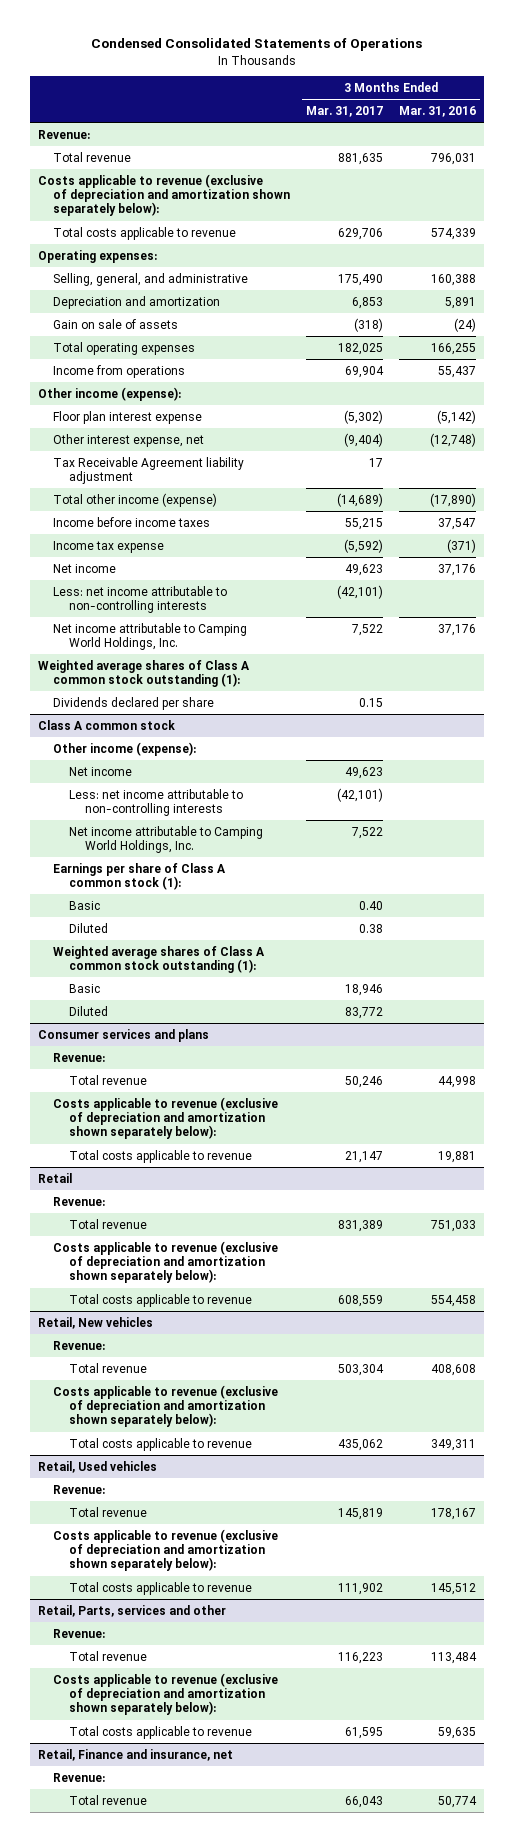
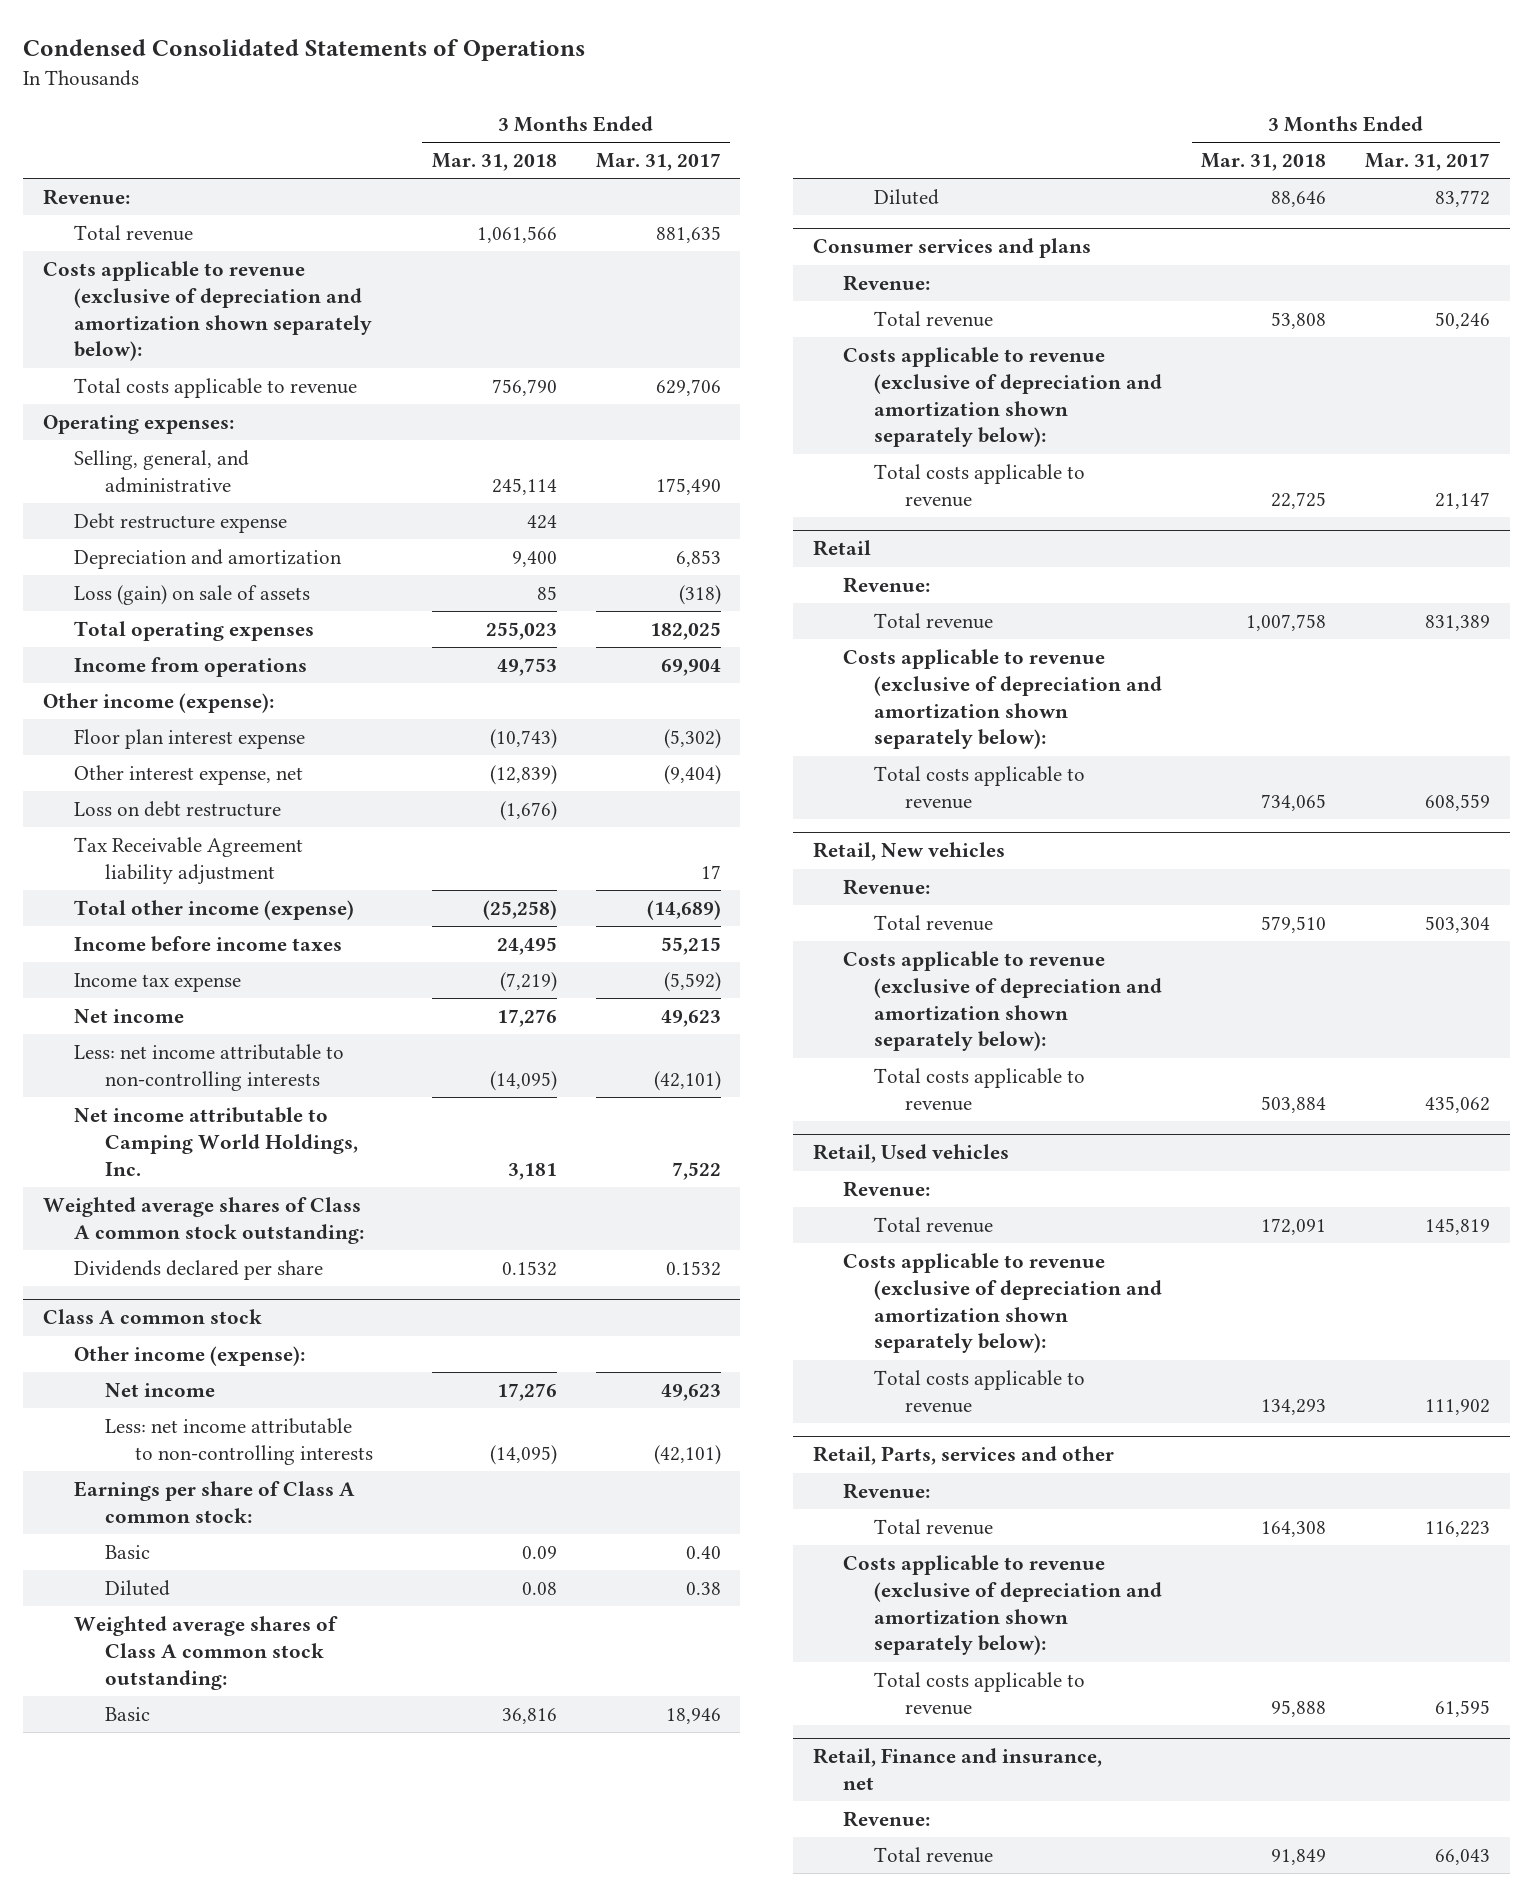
- | 3 Months Ended Mar. 31, 2017 | 3 Months Ended Mar. 31, 2016
+ | 3 Months Ended Mar. 31, 2018 | 3 Months Ended Mar. 31, 2017
+ Debt restructure expense | 424 |
- Gain on sale of assets | (318) | (24)
+ Loss (gain) on sale of assets | 85 | (318)
+ Loss on debt restructure | (1,676) |
- Weighted average shares of Class A common stock outstanding (1):
- Dividends declared per share | 0.15 |
+ Weighted average shares of Class A common stock outstanding:
+ Dividends declared per share | 0.1532 | 0.1532
@ Class A common stock
- Net income attributable to Camping World Holdings, Inc. | 7,522 |
- Earnings per share of Class A common stock (1):
+ Earnings per share of Class A common stock:
- Weighted average shares of Class A common stock outstanding (1):
+ Weighted average shares of Class A common stock outstanding:

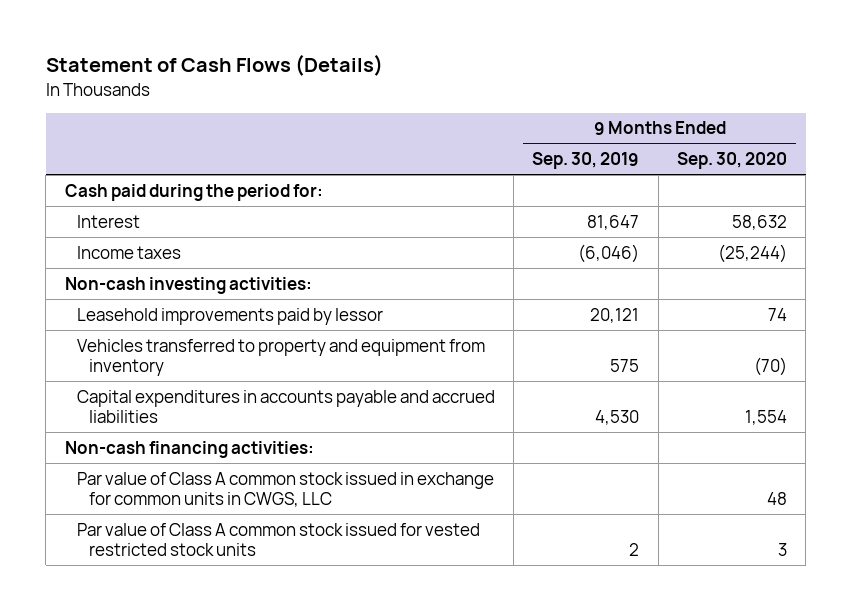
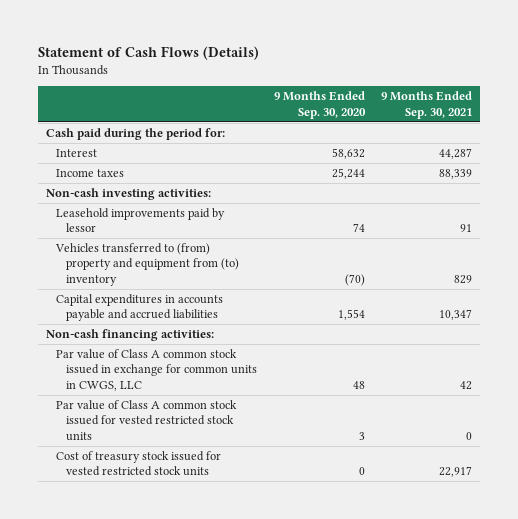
- | 9 Months Ended Sep. 30, 2019 | 9 Months Ended Sep. 30, 2020
+ | 9 Months Ended Sep. 30, 2020 | 9 Months Ended Sep. 30, 2021
- Income taxes | (6,046) | (25,244)
+ Income taxes | 25,244 | 88,339
- Vehicles transferred to property and equipment from inventory | 575 | (70)
+ Vehicles transferred to (from) property and equipment from (to) inventory | (70) | 829
+ Cost of treasury stock issued for vested restricted stock units | 0 | 22,917

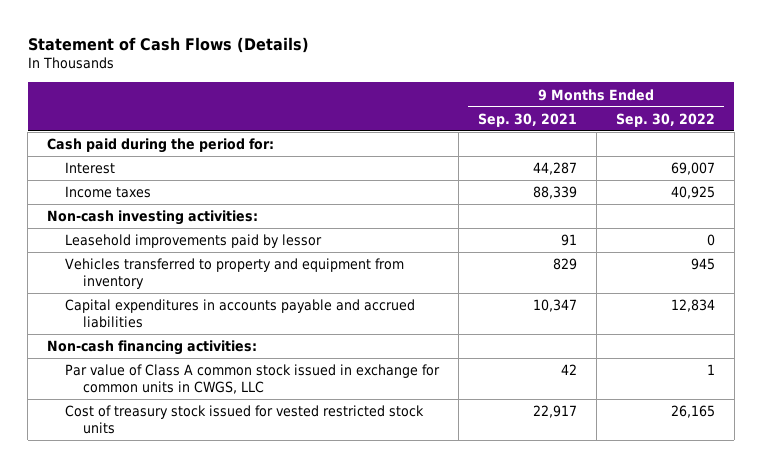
- | 9 Months Ended Sep. 30, 2020 | 9 Months Ended Sep. 30, 2021
+ | 9 Months Ended Sep. 30, 2021 | 9 Months Ended Sep. 30, 2022
- Vehicles transferred to (from) property and equipment from (to) inventory | (70) | 829
+ Vehicles transferred to property and equipment from inventory | 829 | 945
- Par value of Class A common stock issued for vested restricted stock units | 3 | 0

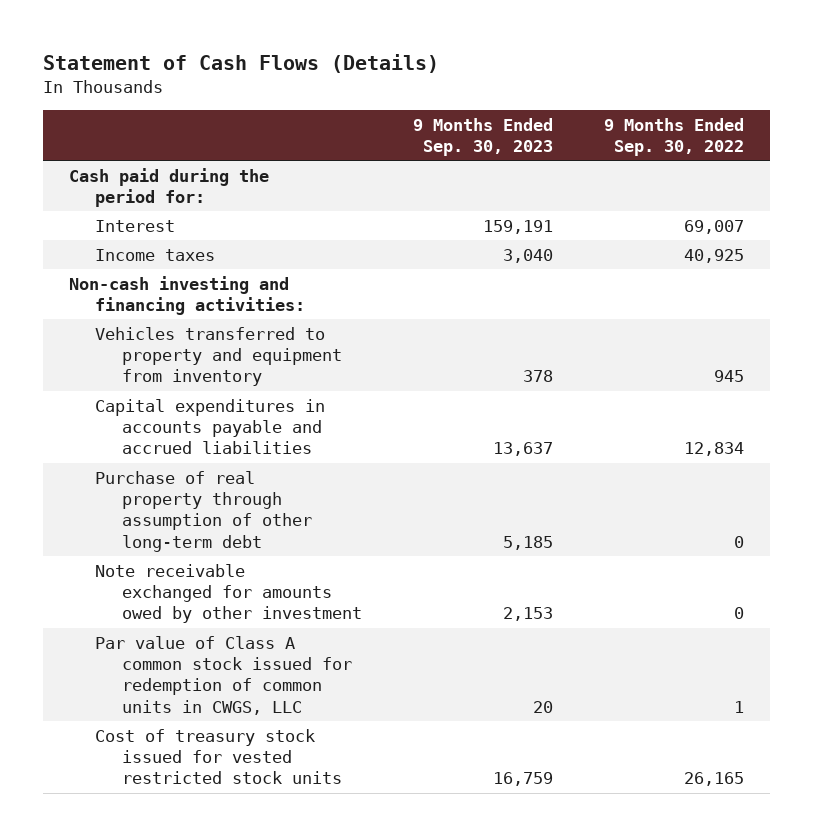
- | 9 Months Ended Sep. 30, 2021 | 9 Months Ended Sep. 30, 2022
+ | 9 Months Ended Sep. 30, 2023 | 9 Months Ended Sep. 30, 2022
- Non-cash investing activities:
- Leasehold improvements paid by lessor | 91 | 0
+ Non-cash investing and financing activities:
- Non-cash financing activities:
- Par value of Class A common stock issued in exchange for common units in CWGS, LLC | 42 | 1
+ Purchase of real property through assumption of other long-term debt | 5,185 | 0
+ Note receivable exchanged for amounts owed by other investment | 2,153 | 0
+ Par value of Class A common stock issued for redemption of common units in CWGS, LLC | 20 | 1

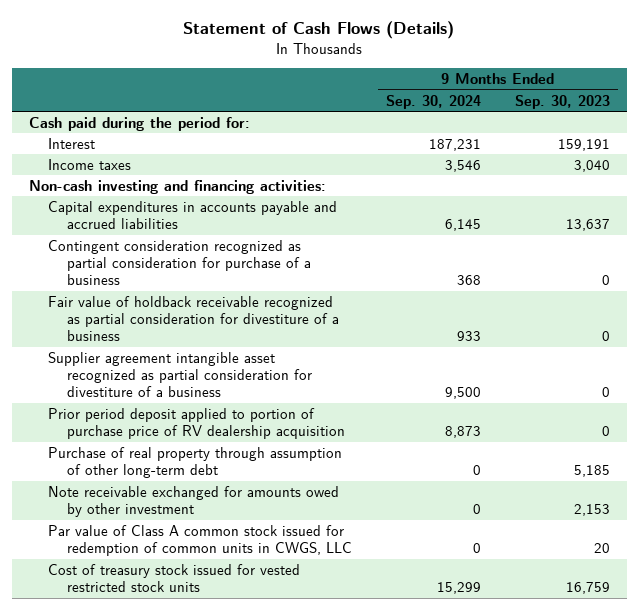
- | 9 Months Ended Sep. 30, 2023 | 9 Months Ended Sep. 30, 2022
+ | 9 Months Ended Sep. 30, 2024 | 9 Months Ended Sep. 30, 2023
- Vehicles transferred to property and equipment from inventory | 378 | 945
+ Contingent consideration recognized as partial consideration for purchase of a business | 368 | 0
+ Fair value of holdback receivable recognized as partial consideration for divestiture of a business | 933 | 0
+ Supplier agreement intangible asset recognized as partial consideration for divestiture of a business | 9,500 | 0
+ Prior period deposit applied to portion of purchase price of RV dealership acquisition | 8,873 | 0

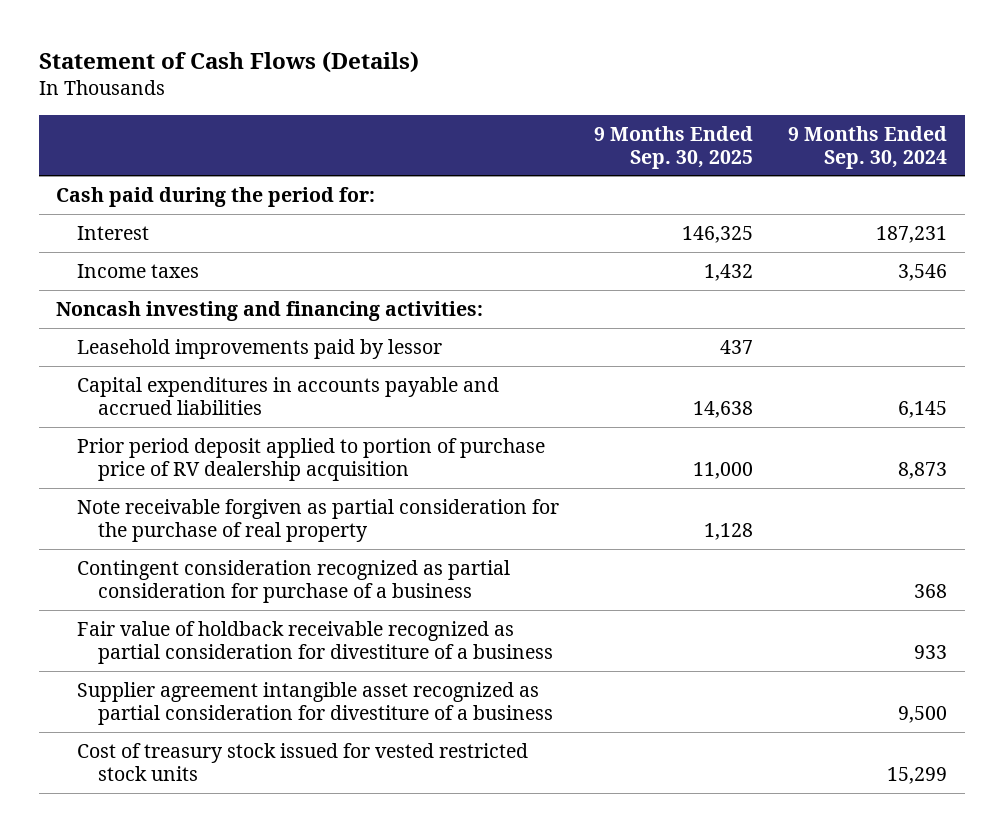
- | 9 Months Ended Sep. 30, 2024 | 9 Months Ended Sep. 30, 2023
+ | 9 Months Ended Sep. 30, 2025 | 9 Months Ended Sep. 30, 2024
- Non-cash investing and financing activities:
+ Noncash investing and financing activities:
+ Leasehold improvements paid by lessor | 437 |
moved up: Prior period deposit applied to portion of purchase price of RV dealership acquisition | 11,000 | 8,873
+ Note receivable forgiven as partial consideration for the purchase of real property | 1,128 |
- Purchase of real property through assumption of other long-term debt | 0 | 5,185
- Note receivable exchanged for amounts owed by other investment | 0 | 2,153
- Par value of Class A common stock issued for redemption of common units in CWGS, LLC | 0 | 20

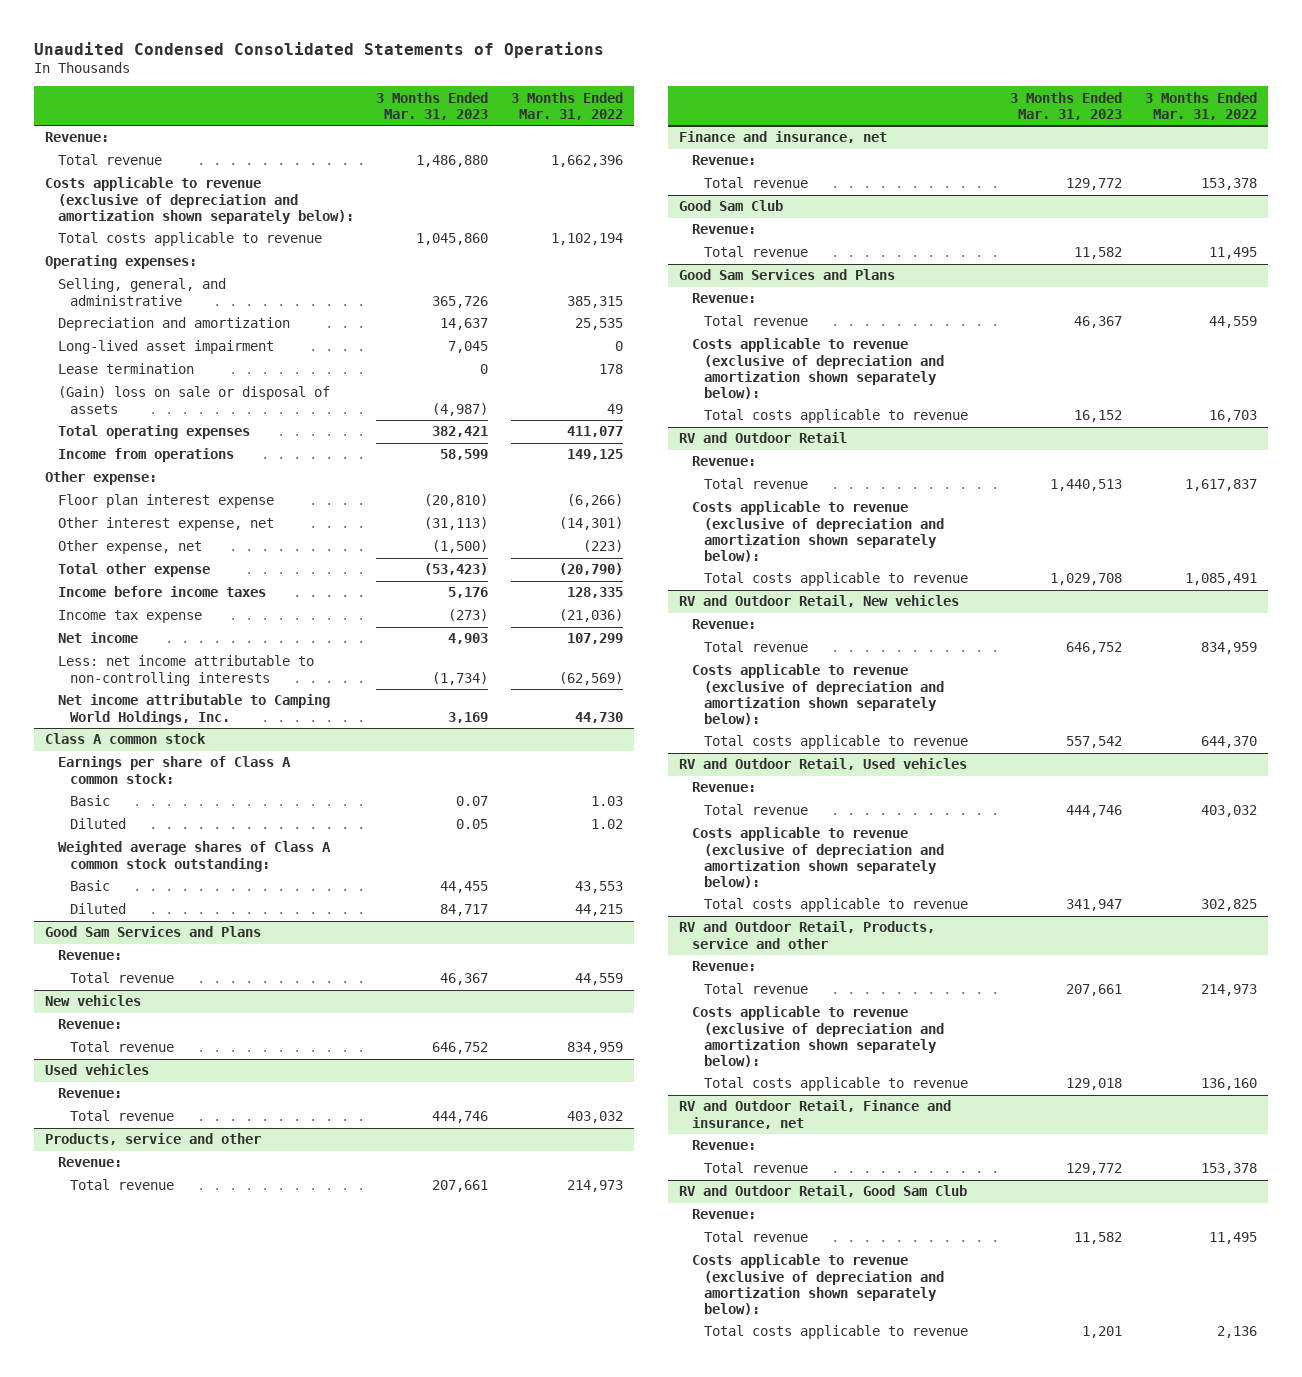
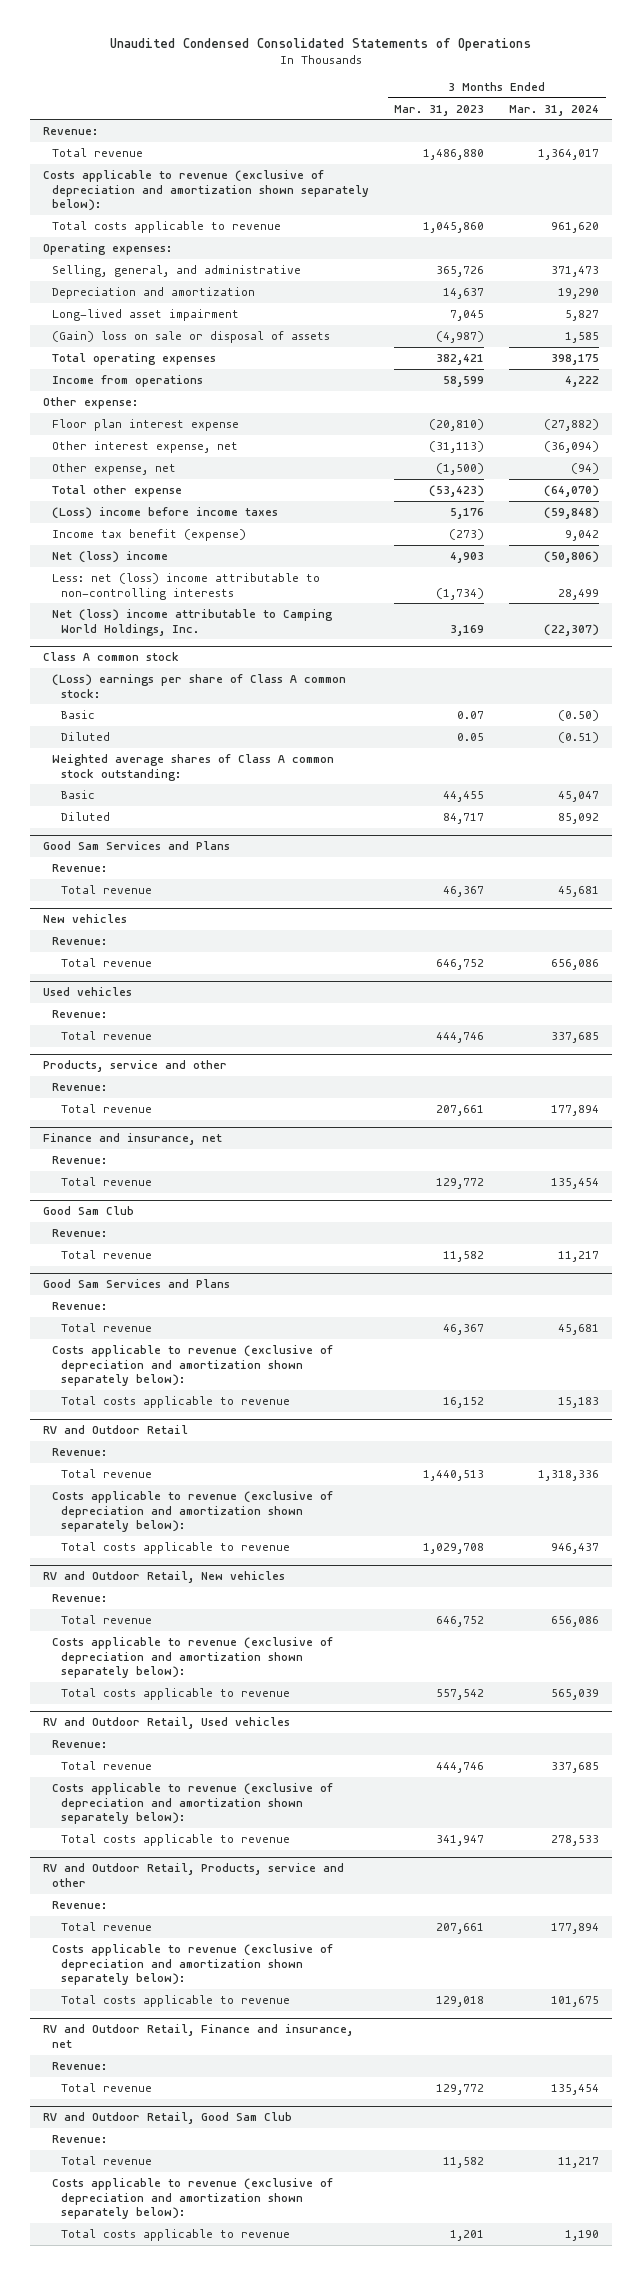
- | 3 Months Ended Mar. 31, 2023 | 3 Months Ended Mar. 31, 2022
+ | 3 Months Ended Mar. 31, 2023 | 3 Months Ended Mar. 31, 2024
- Lease termination | 0 | 178
- Income before income taxes | 5,176 | 128,335
- Income tax expense | (273) | (21,036)
- Net income | 4,903 | 107,299
- Less: net income attributable to non-controlling interests | (1,734) | (62,569)
- Net income attributable to Camping World Holdings, Inc. | 3,169 | 44,730
+ (Loss) income before income taxes | 5,176 | (59,848)
+ Income tax benefit (expense) | (273) | 9,042
+ Net (loss) income | 4,903 | (50,806)
+ Less: net (loss) income attributable to non-controlling interests | (1,734) | 28,499
+ Net (loss) income attributable to Camping World Holdings, Inc. | 3,169 | (22,307)
@ Class A common stock
- Earnings per share of Class A common stock:
+ (Loss) earnings per share of Class A common stock:

